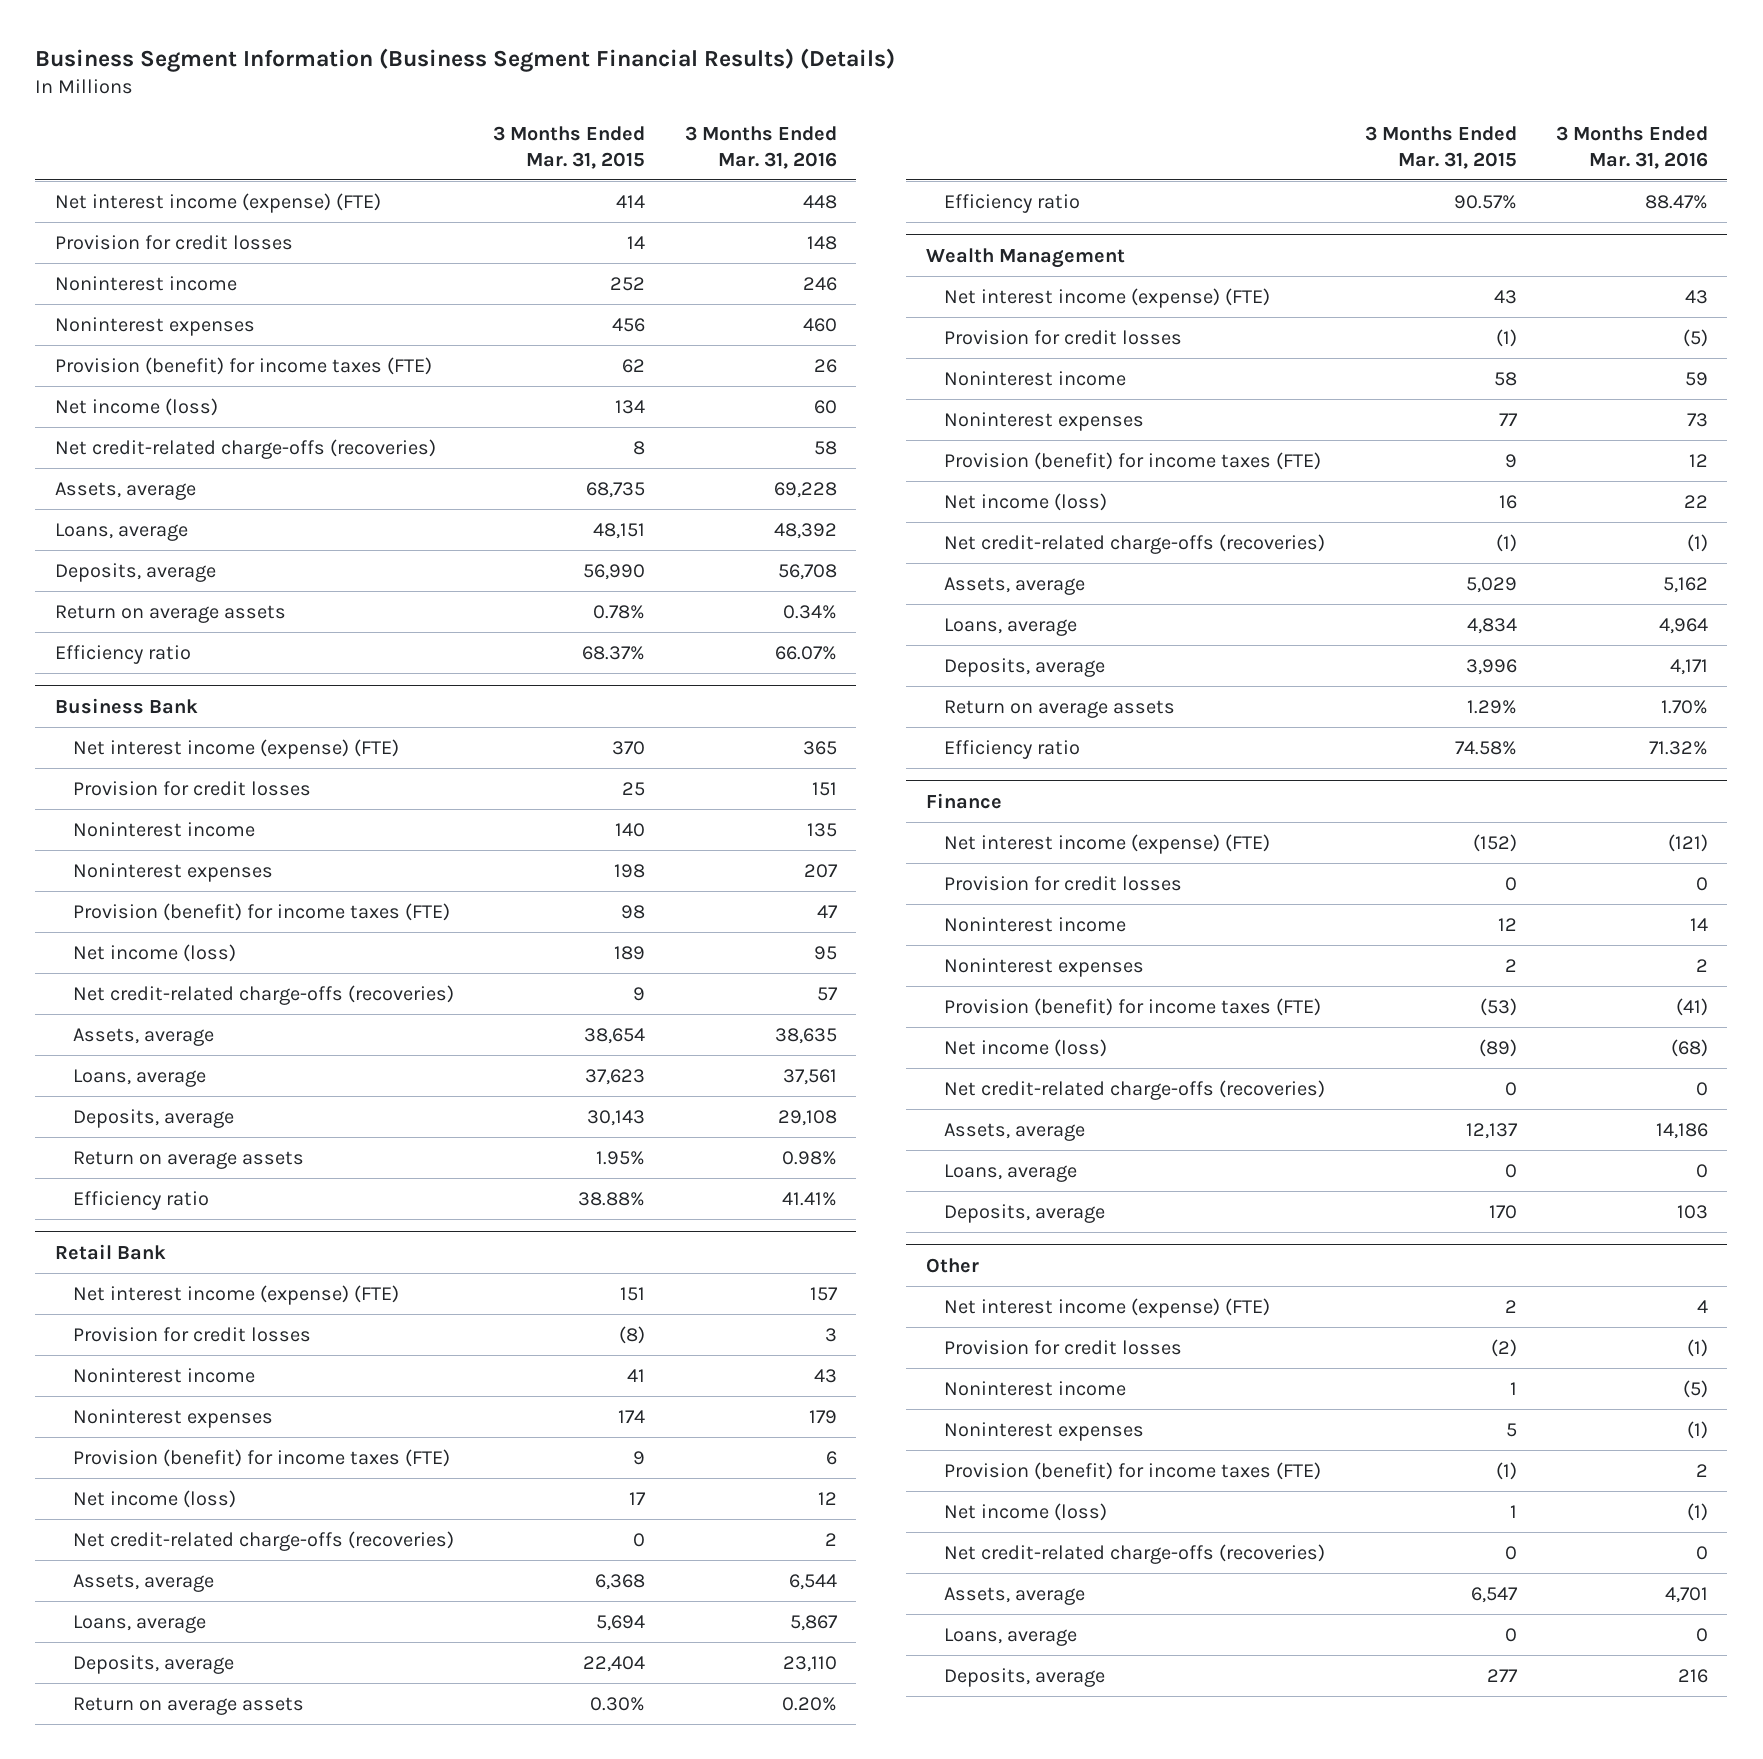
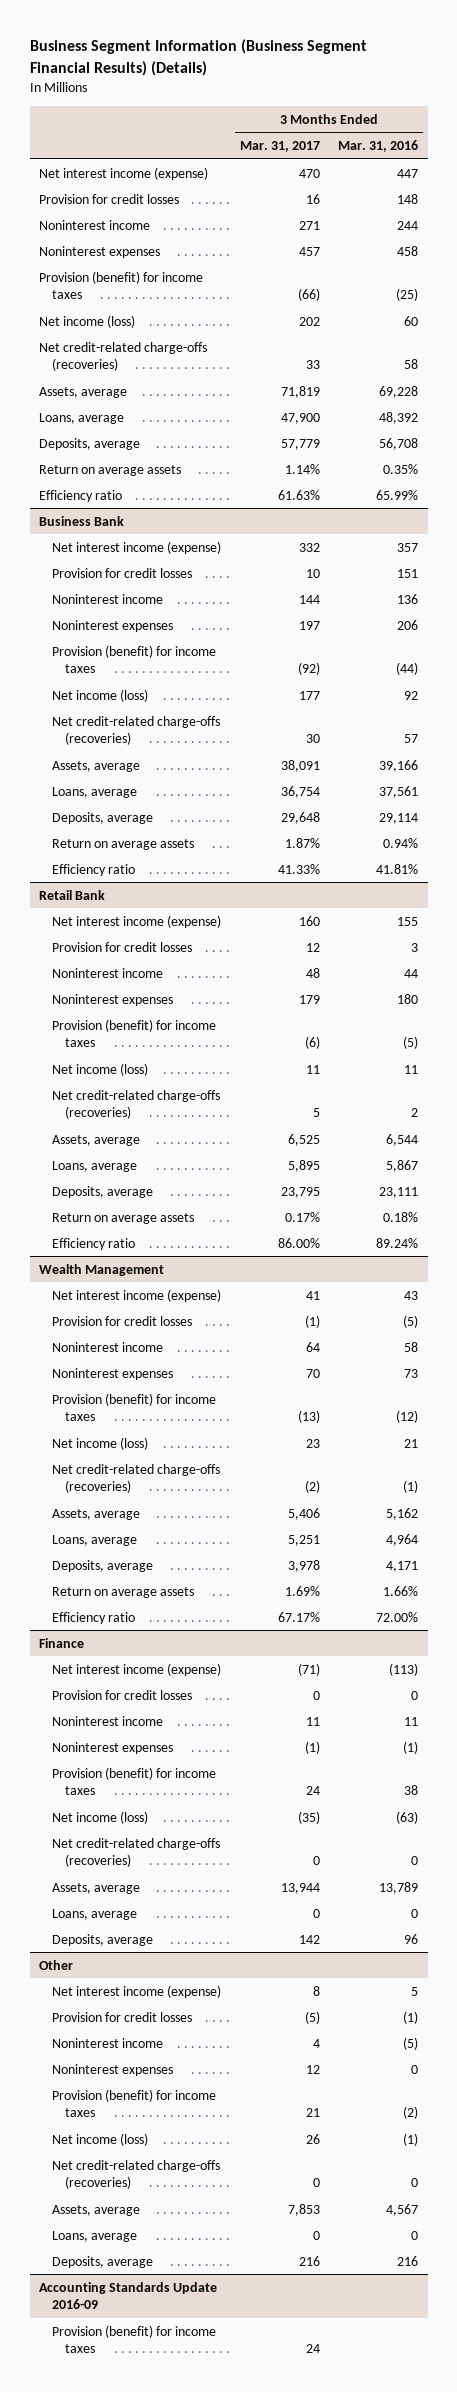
- | 3 Months Ended Mar. 31, 2015 | 3 Months Ended Mar. 31, 2016
+ | 3 Months Ended Mar. 31, 2017 | 3 Months Ended Mar. 31, 2016
- Net interest income (expense) (FTE) | 414 | 448
+ Net interest income (expense) | 470 | 447
- Noninterest income | 252 | 246
- Noninterest expenses | 456 | 460
- Provision (benefit) for income taxes (FTE) | 62 | 26
+ Noninterest income | 271 | 244
+ Noninterest expenses | 457 | 458
+ Provision (benefit) for income taxes | (66) | (25)
- Return on average assets | 0.78% | 0.34%
- Efficiency ratio | 68.37% | 66.07%
+ Return on average assets | 1.14% | 0.35%
+ Efficiency ratio | 61.63% | 65.99%
@ Business Bank
- Net interest income (expense) (FTE) | 370 | 365
+ Net interest income (expense) | 332 | 357
- Noninterest income | 140 | 135
- Noninterest expenses | 198 | 207
- Provision (benefit) for income taxes (FTE) | 98 | 47
- Net income (loss) | 189 | 95
+ Noninterest income | 144 | 136
+ Noninterest expenses | 197 | 206
+ Provision (benefit) for income taxes | (92) | (44)
+ Net income (loss) | 177 | 92
- Assets, average | 38,654 | 38,635
+ Assets, average | 38,091 | 39,166
- Deposits, average | 30,143 | 29,108
- Return on average assets | 1.95% | 0.98%
- Efficiency ratio | 38.88% | 41.41%
+ Deposits, average | 29,648 | 29,114
+ Return on average assets | 1.87% | 0.94%
+ Efficiency ratio | 41.33% | 41.81%
@ Retail Bank
- Net interest income (expense) (FTE) | 151 | 157
+ Net interest income (expense) | 160 | 155
- Noninterest income | 41 | 43
- Noninterest expenses | 174 | 179
- Provision (benefit) for income taxes (FTE) | 9 | 6
- Net income (loss) | 17 | 12
+ Noninterest income | 48 | 44
+ Noninterest expenses | 179 | 180
+ Provision (benefit) for income taxes | (6) | (5)
+ Net income (loss) | 11 | 11
- Deposits, average | 22,404 | 23,110
- Return on average assets | 0.30% | 0.20%
- Efficiency ratio | 90.57% | 88.47%
+ Deposits, average | 23,795 | 23,111
+ Return on average assets | 0.17% | 0.18%
+ Efficiency ratio | 86.00% | 89.24%
@ Wealth Management
- Net interest income (expense) (FTE) | 43 | 43
+ Net interest income (expense) | 41 | 43
- Noninterest income | 58 | 59
+ Noninterest income | 64 | 58
- Provision (benefit) for income taxes (FTE) | 9 | 12
- Net income (loss) | 16 | 22
+ Provision (benefit) for income taxes | (13) | (12)
+ Net income (loss) | 23 | 21
- Return on average assets | 1.29% | 1.70%
- Efficiency ratio | 74.58% | 71.32%
+ Return on average assets | 1.69% | 1.66%
+ Efficiency ratio | 67.17% | 72.00%
@ Finance
- Net interest income (expense) (FTE) | (152) | (121)
+ Net interest income (expense) | (71) | (113)
- Noninterest income | 12 | 14
- Noninterest expenses | 2 | 2
- Provision (benefit) for income taxes (FTE) | (53) | (41)
- Net income (loss) | (89) | (68)
+ Noninterest income | 11 | 11
+ Noninterest expenses | (1) | (1)
+ Provision (benefit) for income taxes | 24 | 38
+ Net income (loss) | (35) | (63)
- Assets, average | 12,137 | 14,186
+ Assets, average | 13,944 | 13,789
- Deposits, average | 170 | 103
+ Deposits, average | 142 | 96
@ Other
- Net interest income (expense) (FTE) | 2 | 4
+ Net interest income (expense) | 8 | 5
- Noninterest expenses | 5 | (1)
- Provision (benefit) for income taxes (FTE) | (1) | 2
+ Noninterest expenses | 12 | 0
+ Provision (benefit) for income taxes | 21 | (2)
- Assets, average | 6,547 | 4,701
+ Assets, average | 7,853 | 4,567
+ Accounting Standards Update 2016-09
+ Provision (benefit) for income taxes | 24 |

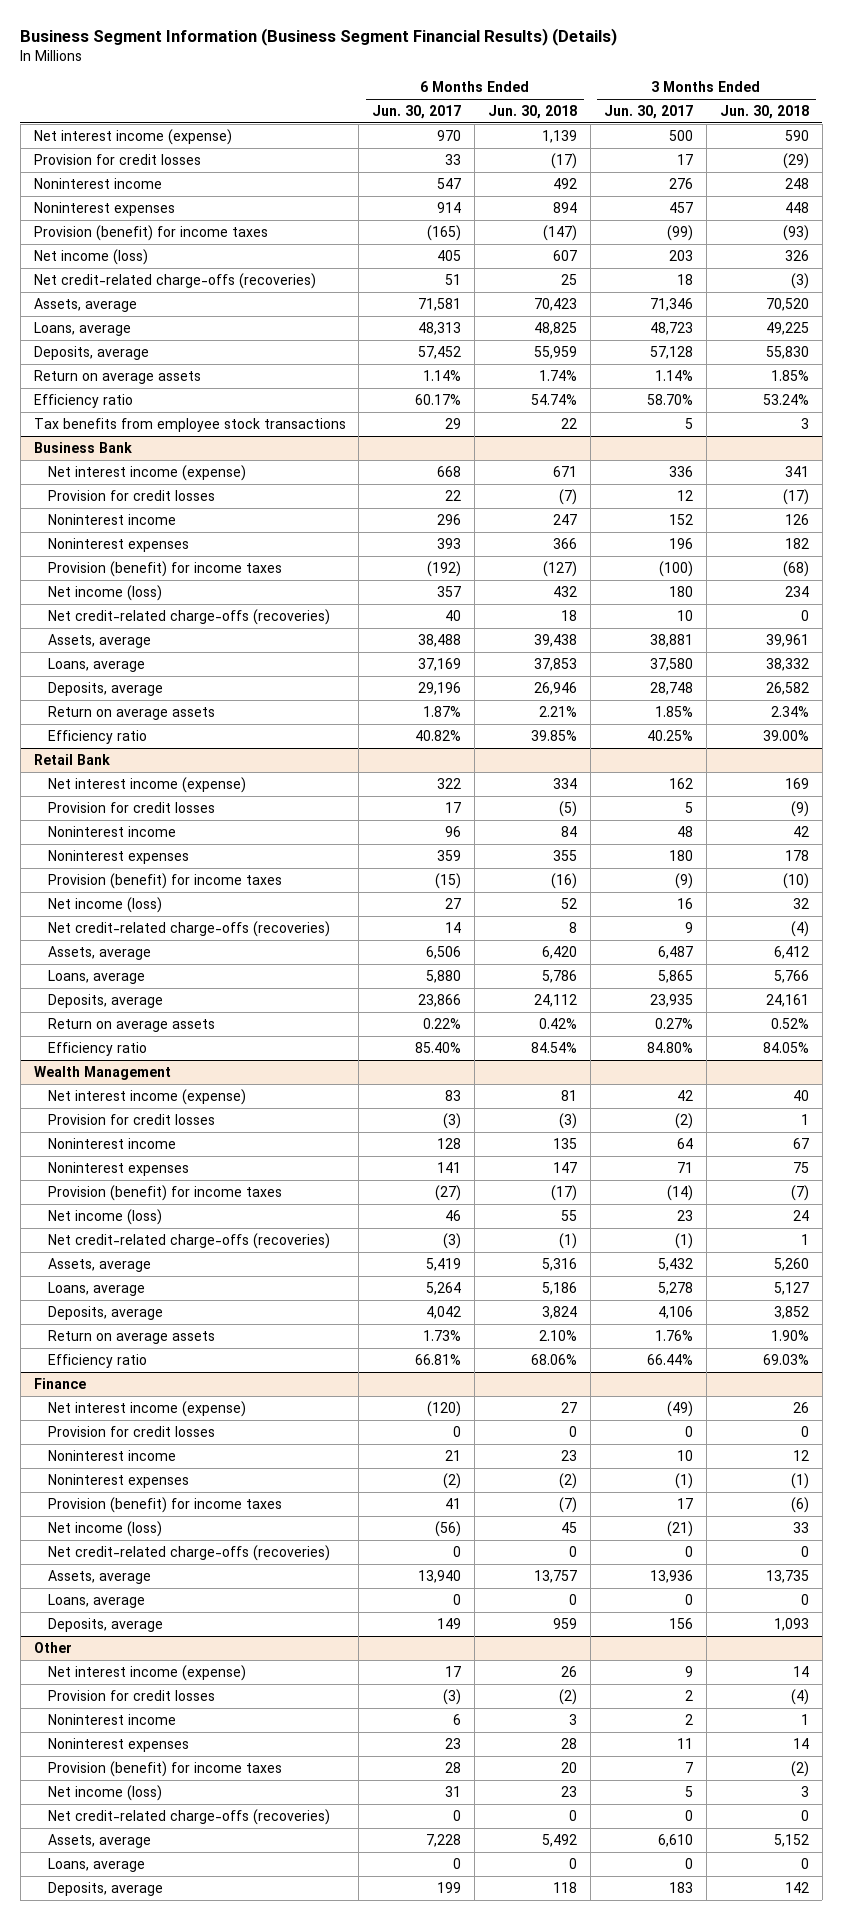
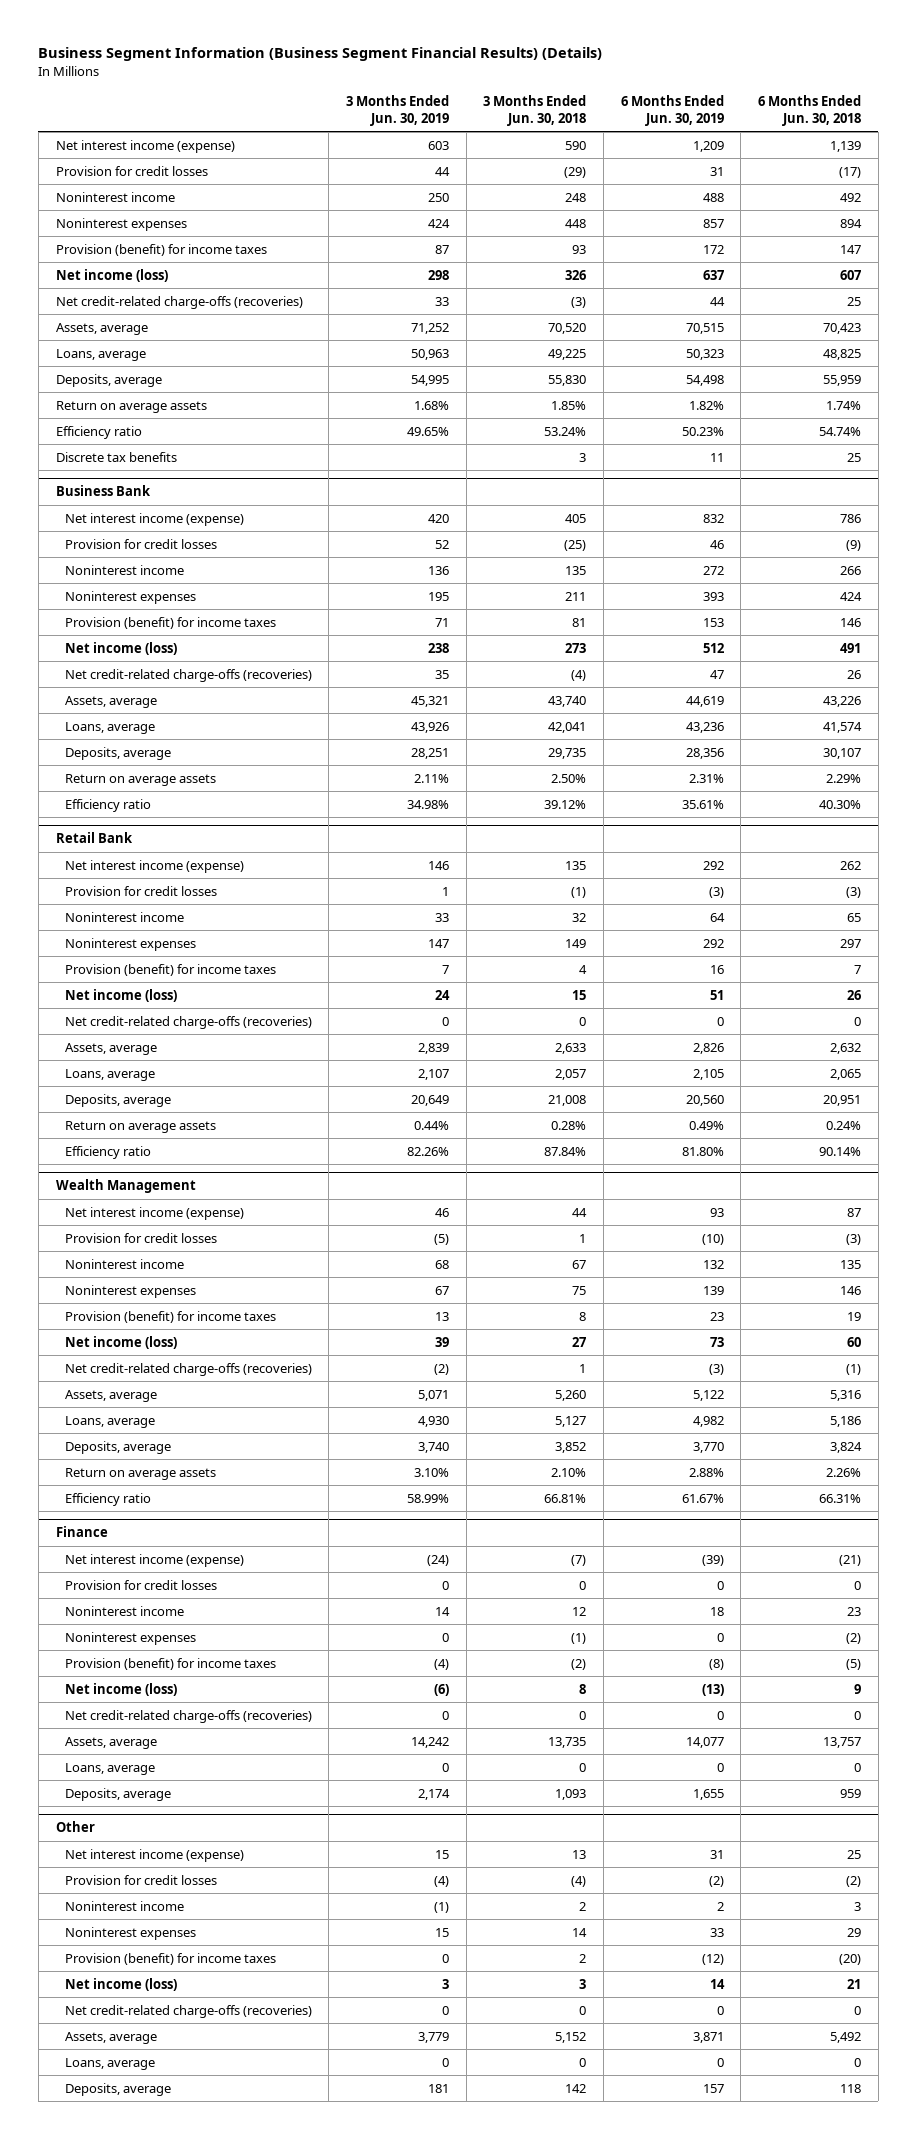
- | 6 Months Ended Jun. 30, 2017 | 6 Months Ended Jun. 30, 2018 | 3 Months Ended Jun. 30, 2017 | 3 Months Ended Jun. 30, 2018
+ | 3 Months Ended Jun. 30, 2019 | 3 Months Ended Jun. 30, 2018 | 6 Months Ended Jun. 30, 2019 | 6 Months Ended Jun. 30, 2018
- Provision (benefit) for income taxes | (165) | (147) | (99) | (93)
+ Provision (benefit) for income taxes | 87 | 93 | 172 | 147
- Tax benefits from employee stock transactions | 29 | 22 | 5 | 3
+ Discrete tax benefits | | 3 | 11 | 25
@ Business Bank
- Net interest income (expense) | 668 | 671 | 336 | 341
- Provision for credit losses | 22 | (7) | 12 | (17)
- Noninterest income | 296 | 247 | 152 | 126
- Noninterest expenses | 393 | 366 | 196 | 182
- Provision (benefit) for income taxes | (192) | (127) | (100) | (68)
- Net income (loss) | 357 | 432 | 180 | 234
- Net credit-related charge-offs (recoveries) | 40 | 18 | 10 | 0
- Assets, average | 38,488 | 39,438 | 38,881 | 39,961
- Loans, average | 37,169 | 37,853 | 37,580 | 38,332
- Deposits, average | 29,196 | 26,946 | 28,748 | 26,582
- Return on average assets | 1.87% | 2.21% | 1.85% | 2.34%
- Efficiency ratio | 40.82% | 39.85% | 40.25% | 39.00%
+ Net interest income (expense) | 420 | 405 | 832 | 786
+ Provision for credit losses | 52 | (25) | 46 | (9)
+ Noninterest income | 136 | 135 | 272 | 266
+ Noninterest expenses | 195 | 211 | 393 | 424
+ Provision (benefit) for income taxes | 71 | 81 | 153 | 146
+ Net income (loss) | 238 | 273 | 512 | 491
+ Net credit-related charge-offs (recoveries) | 35 | (4) | 47 | 26
+ Assets, average | 45,321 | 43,740 | 44,619 | 43,226
+ Loans, average | 43,926 | 42,041 | 43,236 | 41,574
+ Deposits, average | 28,251 | 29,735 | 28,356 | 30,107
+ Return on average assets | 2.11% | 2.50% | 2.31% | 2.29%
+ Efficiency ratio | 34.98% | 39.12% | 35.61% | 40.30%
@ Retail Bank
- Net interest income (expense) | 322 | 334 | 162 | 169
- Provision for credit losses | 17 | (5) | 5 | (9)
- Noninterest income | 96 | 84 | 48 | 42
- Noninterest expenses | 359 | 355 | 180 | 178
- Provision (benefit) for income taxes | (15) | (16) | (9) | (10)
- Net income (loss) | 27 | 52 | 16 | 32
- Net credit-related charge-offs (recoveries) | 14 | 8 | 9 | (4)
- Assets, average | 6,506 | 6,420 | 6,487 | 6,412
- Loans, average | 5,880 | 5,786 | 5,865 | 5,766
- Deposits, average | 23,866 | 24,112 | 23,935 | 24,161
- Return on average assets | 0.22% | 0.42% | 0.27% | 0.52%
- Efficiency ratio | 85.40% | 84.54% | 84.80% | 84.05%
+ Net interest income (expense) | 146 | 135 | 292 | 262
+ Provision for credit losses | 1 | (1) | (3) | (3)
+ Noninterest income | 33 | 32 | 64 | 65
+ Noninterest expenses | 147 | 149 | 292 | 297
+ Provision (benefit) for income taxes | 7 | 4 | 16 | 7
+ Net income (loss) | 24 | 15 | 51 | 26
+ Net credit-related charge-offs (recoveries) | 0 | 0 | 0 | 0
+ Assets, average | 2,839 | 2,633 | 2,826 | 2,632
+ Loans, average | 2,107 | 2,057 | 2,105 | 2,065
+ Deposits, average | 20,649 | 21,008 | 20,560 | 20,951
+ Return on average assets | 0.44% | 0.28% | 0.49% | 0.24%
+ Efficiency ratio | 82.26% | 87.84% | 81.80% | 90.14%
@ Wealth Management
- Net interest income (expense) | 83 | 81 | 42 | 40
+ Net interest income (expense) | 46 | 44 | 93 | 87
- Noninterest expenses | 141 | 147 | 71 | 75
- Provision (benefit) for income taxes | (27) | (17) | (14) | (7)
- Net income (loss) | 46 | 55 | 23 | 24
+ Noninterest expenses | 67 | 75 | 139 | 146
+ Provision (benefit) for income taxes | 13 | 8 | 23 | 19
+ Net income (loss) | 39 | 27 | 73 | 60
- Return on average assets | 1.73% | 2.10% | 1.76% | 1.90%
- Efficiency ratio | 66.81% | 68.06% | 66.44% | 69.03%
+ Return on average assets | 3.10% | 2.10% | 2.88% | 2.26%
+ Efficiency ratio | 58.99% | 66.81% | 61.67% | 66.31%
@ Finance
- Net interest income (expense) | (120) | 27 | (49) | 26
+ Net interest income (expense) | (24) | (7) | (39) | (21)
- Provision (benefit) for income taxes | 41 | (7) | 17 | (6)
- Net income (loss) | (56) | 45 | (21) | 33
+ Provision (benefit) for income taxes | (4) | (2) | (8) | (5)
+ Net income (loss) | (6) | 8 | (13) | 9
@ Other
- Net interest income (expense) | 17 | 26 | 9 | 14
+ Net interest income (expense) | 15 | 13 | 31 | 25
- Noninterest income | 6 | 3 | 2 | 1
- Noninterest expenses | 23 | 28 | 11 | 14
- Provision (benefit) for income taxes | 28 | 20 | 7 | (2)
- Net income (loss) | 31 | 23 | 5 | 3
+ Noninterest income | (1) | 2 | 2 | 3
+ Noninterest expenses | 15 | 14 | 33 | 29
+ Provision (benefit) for income taxes | 0 | 2 | (12) | (20)
+ Net income (loss) | 3 | 3 | 14 | 21

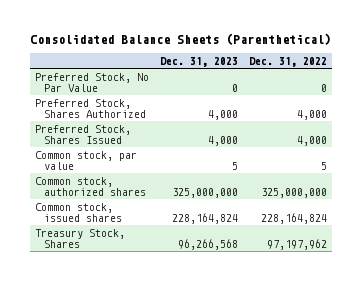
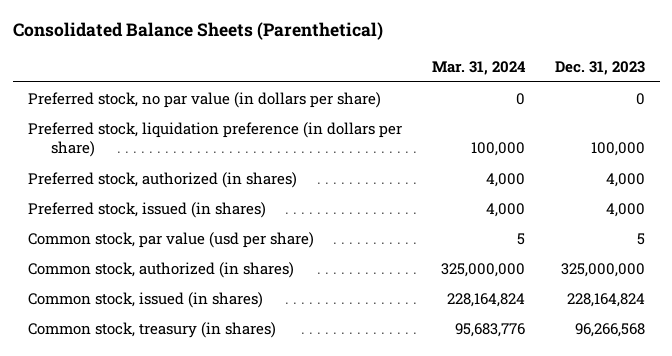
- | Dec. 31, 2023 | Dec. 31, 2022
+ | Mar. 31, 2024 | Dec. 31, 2023
- Preferred Stock, No Par Value | 0 | 0
- Preferred Stock, Shares Authorized | 4,000 | 4,000
- Preferred Stock, Shares Issued | 4,000 | 4,000
- Common stock, par value | 5 | 5
- Common stock, authorized shares | 325,000,000 | 325,000,000
- Common stock, issued shares | 228,164,824 | 228,164,824
- Treasury Stock, Shares | 96,266,568 | 97,197,962
+ Preferred stock, no par value (in dollars per share) | 0 | 0
+ Preferred stock, liquidation preference (in dollars per share) | 100,000 | 100,000
+ Preferred stock, authorized (in shares) | 4,000 | 4,000
+ Preferred stock, issued (in shares) | 4,000 | 4,000
+ Common stock, par value (usd per share) | 5 | 5
+ Common stock, authorized (in shares) | 325,000,000 | 325,000,000
+ Common stock, issued (in shares) | 228,164,824 | 228,164,824
+ Common stock, treasury (in shares) | 95,683,776 | 96,266,568

